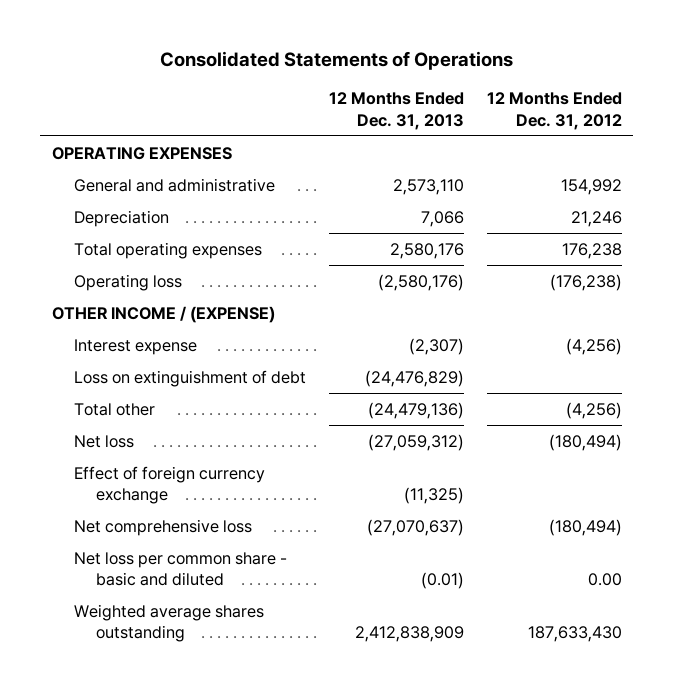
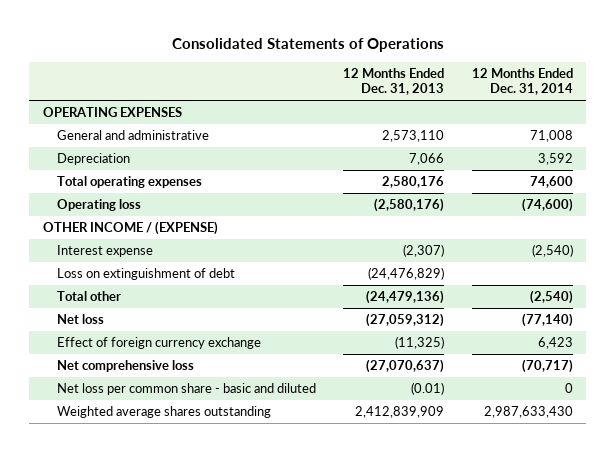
- | 12 Months Ended Dec. 31, 2013 | 12 Months Ended Dec. 31, 2012
+ | 12 Months Ended Dec. 31, 2013 | 12 Months Ended Dec. 31, 2014
- Weighted average shares outstanding | 2,412,838,909 | 187,633,430
+ Weighted average shares outstanding | 2,412,839,909 | 2,987,633,430

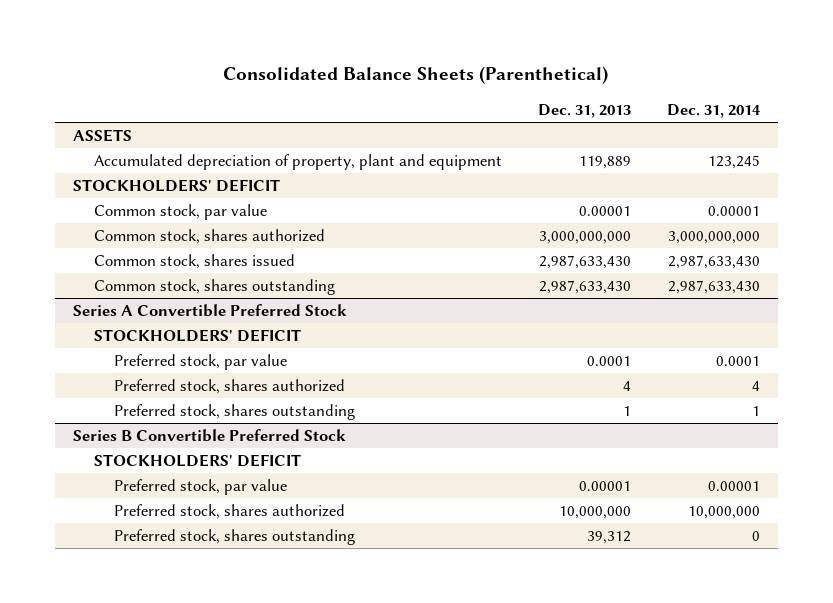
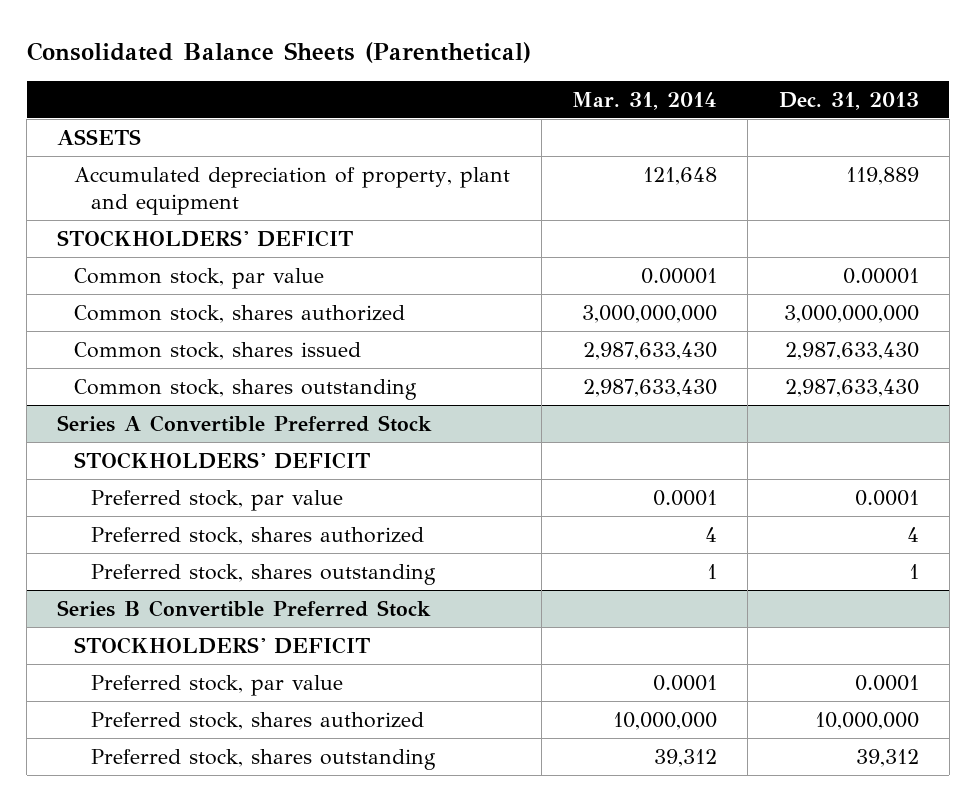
- | Dec. 31, 2013 | Dec. 31, 2014
+ | Mar. 31, 2014 | Dec. 31, 2013
@ Series B Convertible Preferred Stock
- Preferred stock, par value | 0.00001 | 0.00001
+ Preferred stock, par value | 0.0001 | 0.0001

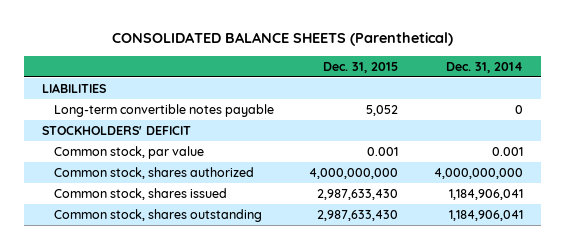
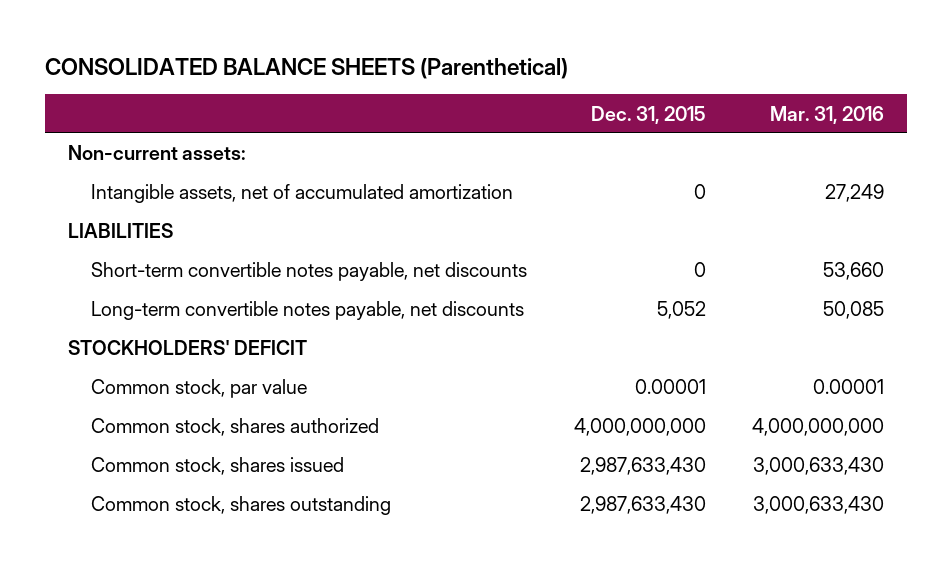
- | Dec. 31, 2015 | Dec. 31, 2014
+ | Dec. 31, 2015 | Mar. 31, 2016
+ Non-current assets:
+ Intangible assets, net of accumulated amortization | 0 | 27,249
- Long-term convertible notes payable | 5,052 | 0
+ Short-term convertible notes payable, net discounts | 0 | 53,660
+ Long-term convertible notes payable, net discounts | 5,052 | 50,085
- Common stock, par value | 0.001 | 0.001
+ Common stock, par value | 0.00001 | 0.00001

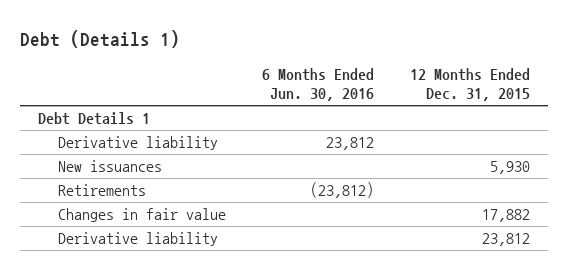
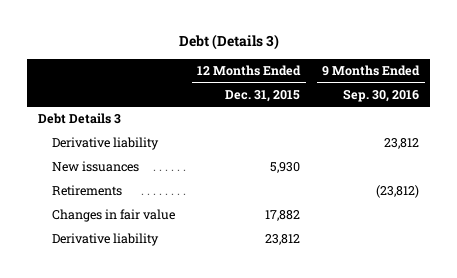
- Debt (Details 1)
+ Debt (Details 3)
- | 6 Months Ended Jun. 30, 2016 | 12 Months Ended Dec. 31, 2015
+ | 12 Months Ended Dec. 31, 2015 | 9 Months Ended Sep. 30, 2016
- Debt Details 1
+ Debt Details 3

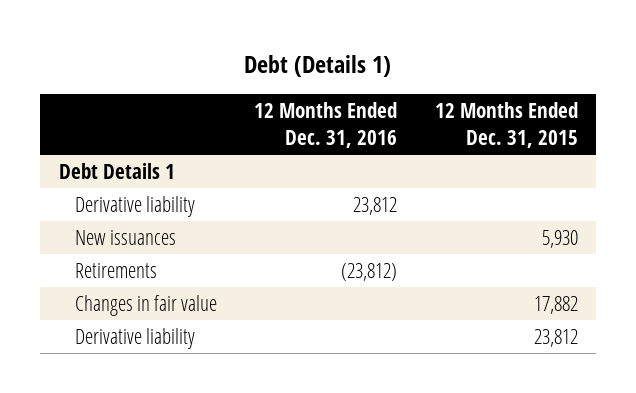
- Debt (Details 3)
+ Debt (Details 1)
- | 12 Months Ended Dec. 31, 2015 | 9 Months Ended Sep. 30, 2016
+ | 12 Months Ended Dec. 31, 2016 | 12 Months Ended Dec. 31, 2015
- Debt Details 3
+ Debt Details 1

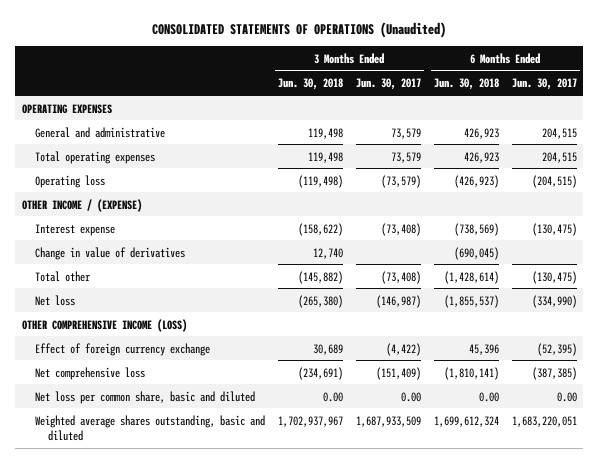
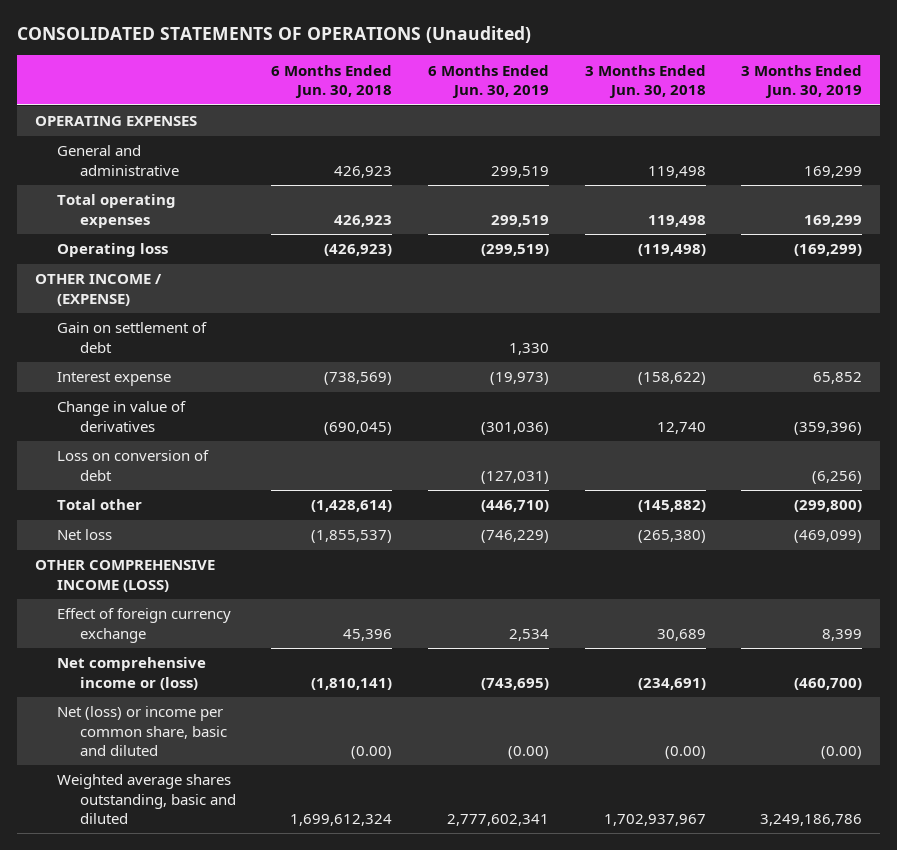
- | 3 Months Ended Jun. 30, 2018 | 3 Months Ended Jun. 30, 2017 | 6 Months Ended Jun. 30, 2018 | 6 Months Ended Jun. 30, 2017
+ | 6 Months Ended Jun. 30, 2018 | 6 Months Ended Jun. 30, 2019 | 3 Months Ended Jun. 30, 2018 | 3 Months Ended Jun. 30, 2019
+ Gain on settlement of debt | | 1,330 | |
+ Loss on conversion of debt | | (127,031) | | (6,256)
- Net comprehensive loss | (234,691) | (151,409) | (1,810,141) | (387,385)
- Net loss per common share, basic and diluted | 0.00 | 0.00 | 0.00 | 0.00
+ Net comprehensive income or (loss) | (1,810,141) | (743,695) | (234,691) | (460,700)
+ Net (loss) or income per common share, basic and diluted | (0.00) | (0.00) | (0.00) | (0.00)

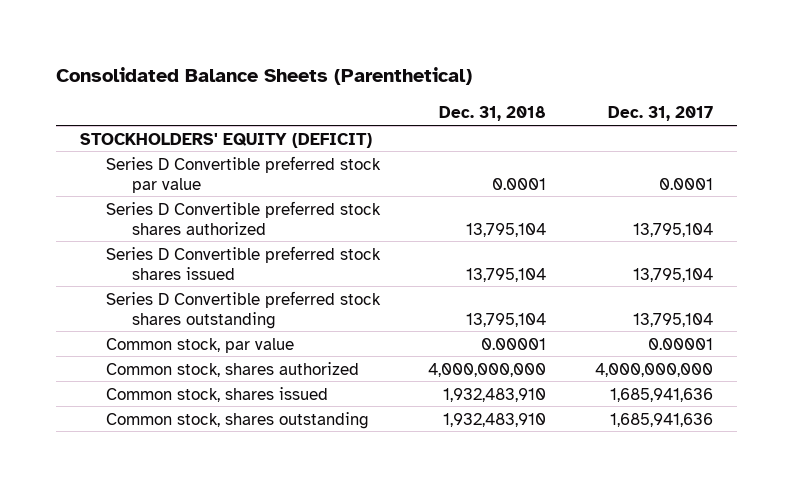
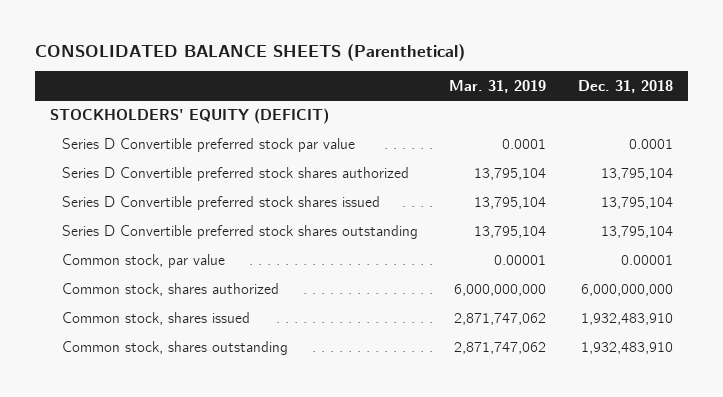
- Consolidated Balance Sheets (Parenthetical)
+ CONSOLIDATED BALANCE SHEETS (Parenthetical)
- | Dec. 31, 2018 | Dec. 31, 2017
+ | Mar. 31, 2019 | Dec. 31, 2018
- Common stock, shares authorized | 4,000,000,000 | 4,000,000,000
+ Common stock, shares authorized | 6,000,000,000 | 6,000,000,000

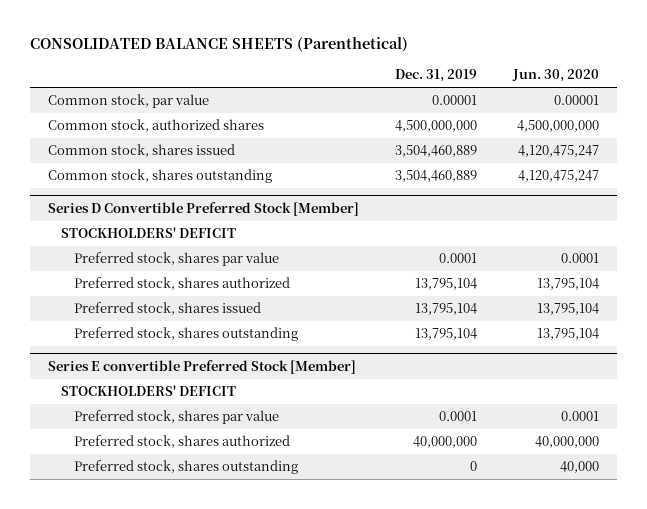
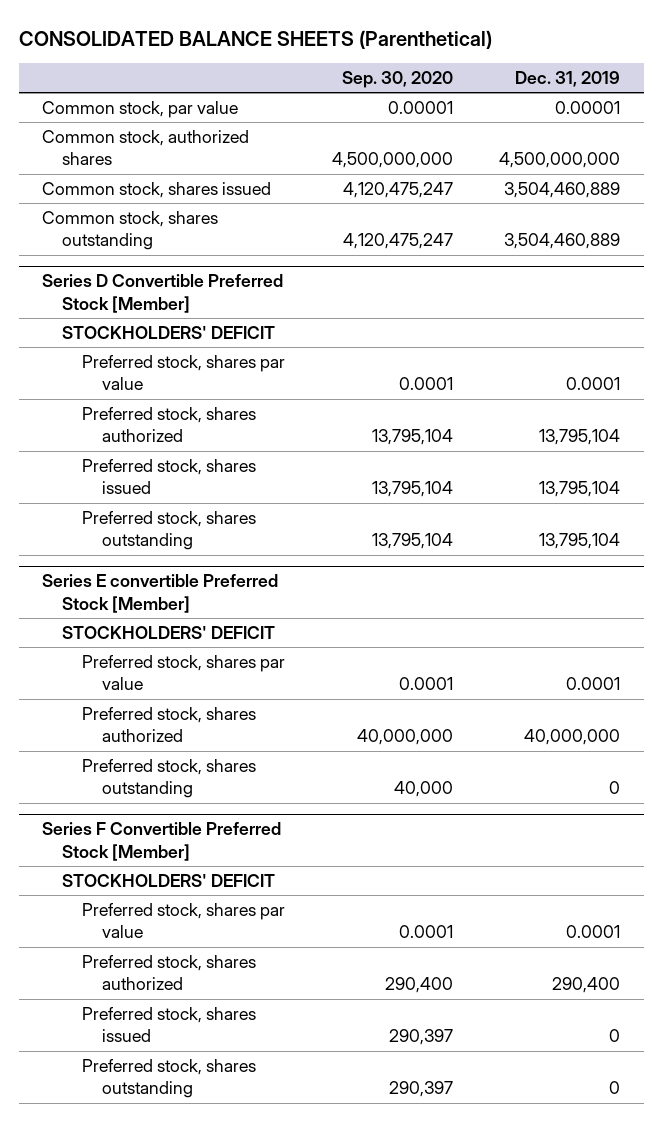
- | Dec. 31, 2019 | Jun. 30, 2020
+ | Sep. 30, 2020 | Dec. 31, 2019
+ Series F Convertible Preferred Stock [Member]
+ STOCKHOLDERS' DEFICIT
+ Preferred stock, shares par value | 0.0001 | 0.0001
+ Preferred stock, shares authorized | 290,400 | 290,400
+ Preferred stock, shares issued | 290,397 | 0
+ Preferred stock, shares outstanding | 290,397 | 0

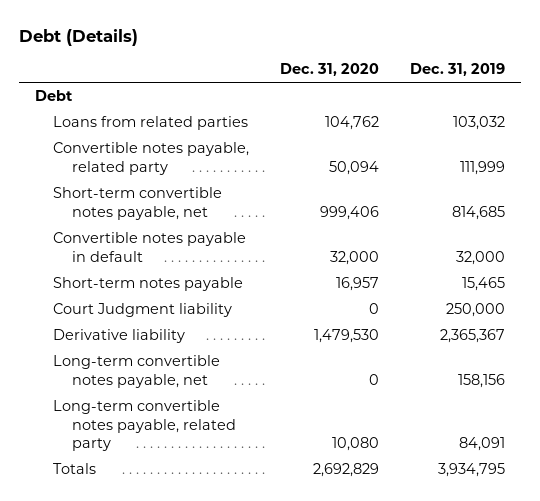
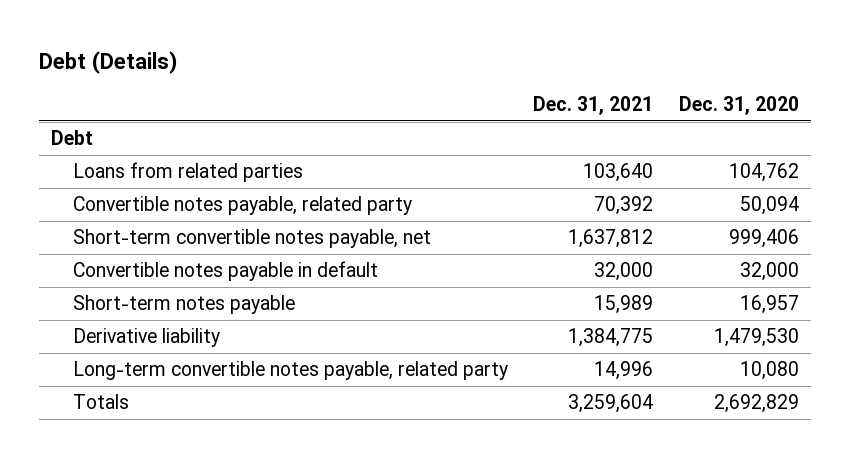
- | Dec. 31, 2020 | Dec. 31, 2019
+ | Dec. 31, 2021 | Dec. 31, 2020
- Court Judgment liability | 0 | 250,000
- Long-term convertible notes payable, net | 0 | 158,156

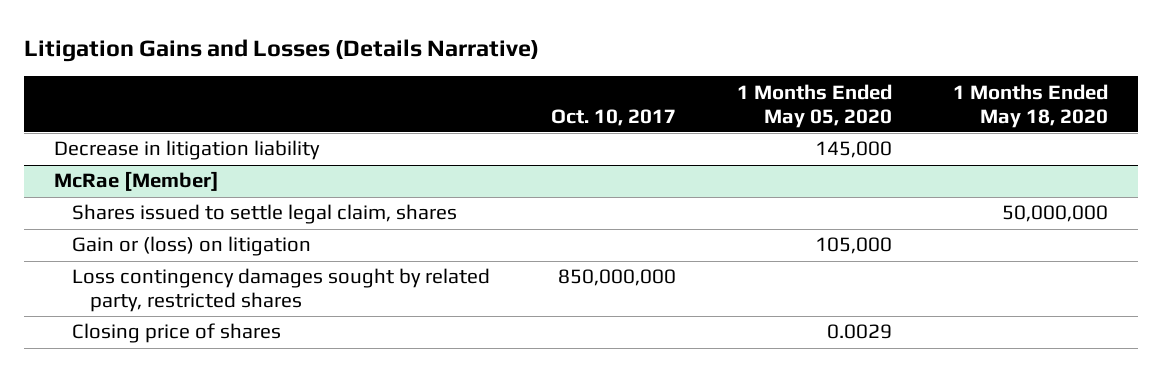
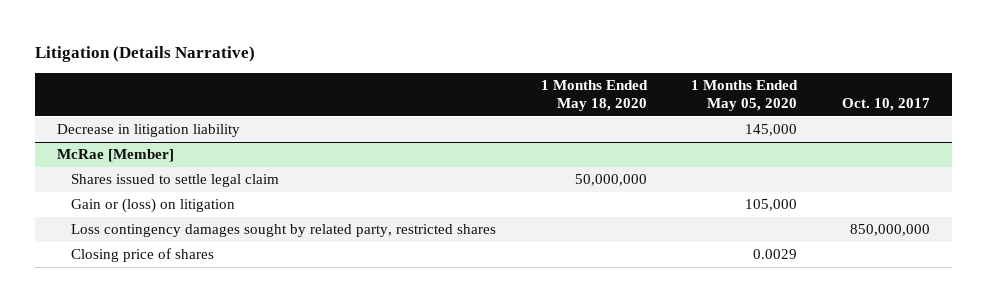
- Litigation Gains and Losses (Details Narrative)
+ Litigation (Details Narrative)
- | Oct. 10, 2017 | 1 Months Ended May 05, 2020 | 1 Months Ended May 18, 2020
+ | 1 Months Ended May 18, 2020 | 1 Months Ended May 05, 2020 | Oct. 10, 2017
@ McRae [Member]
- Shares issued to settle legal claim, shares | | | 50,000,000
+ Shares issued to settle legal claim | 50,000,000 | |

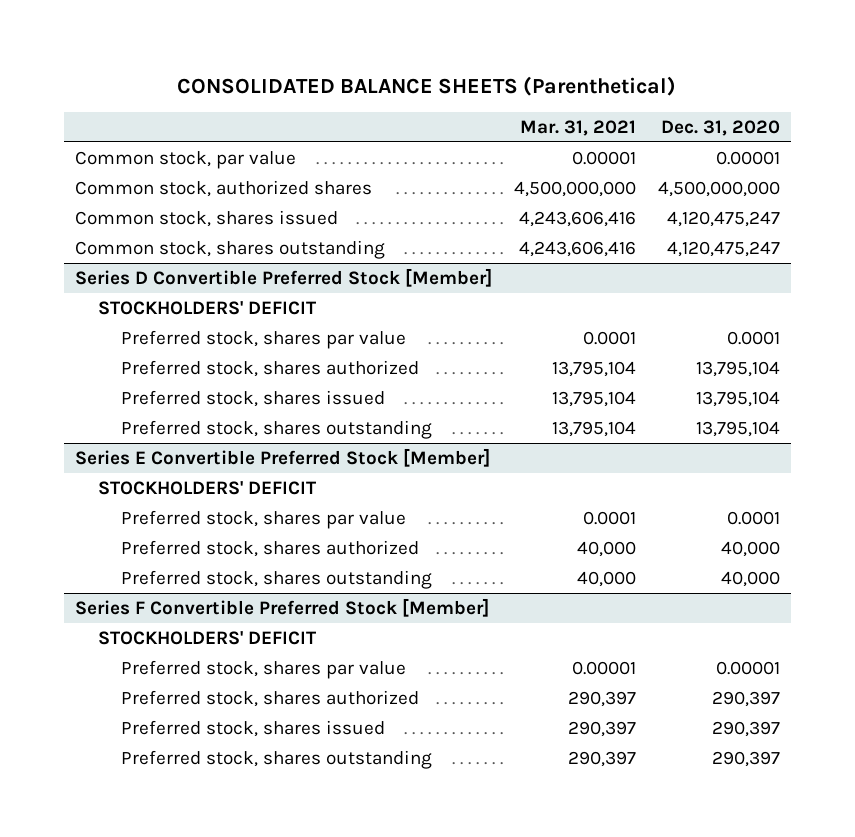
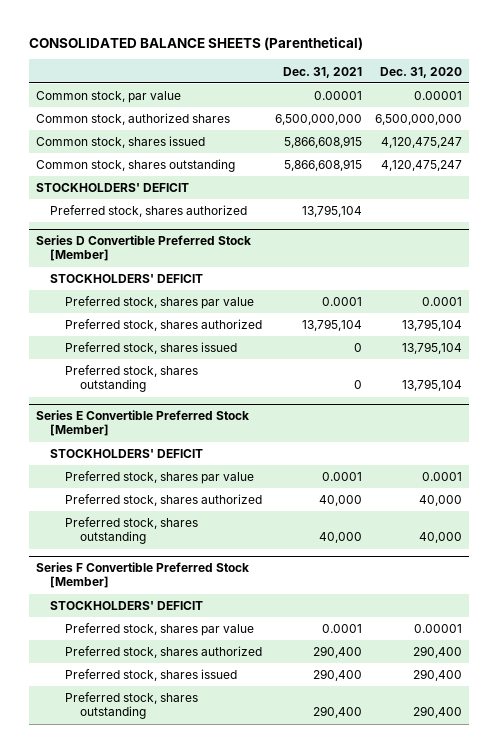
- | Mar. 31, 2021 | Dec. 31, 2020
+ | Dec. 31, 2021 | Dec. 31, 2020
- Common stock, authorized shares | 4,500,000,000 | 4,500,000,000
+ Common stock, authorized shares | 6,500,000,000 | 6,500,000,000
+ STOCKHOLDERS' DEFICIT
+ Preferred stock, shares authorized | 13,795,104 |
@ Series F Convertible Preferred Stock [Member]
- Preferred stock, shares authorized | 290,397 | 290,397
- Preferred stock, shares issued | 290,397 | 290,397
- Preferred stock, shares outstanding | 290,397 | 290,397
+ Preferred stock, shares authorized | 290,400 | 290,400
+ Preferred stock, shares issued | 290,400 | 290,400
+ Preferred stock, shares outstanding | 290,400 | 290,400

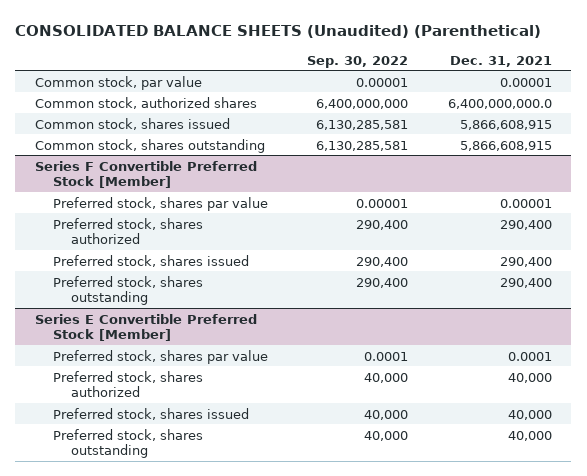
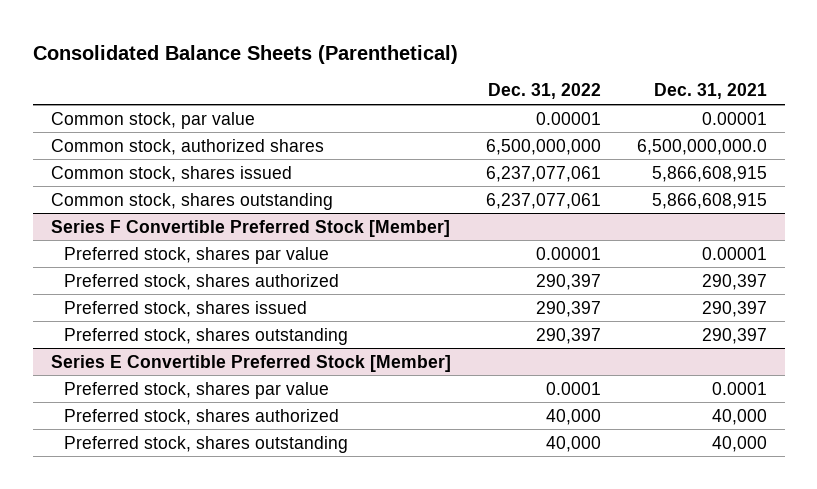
- CONSOLIDATED BALANCE SHEETS (Unaudited) (Parenthetical)
+ Consolidated Balance Sheets (Parenthetical)
- | Sep. 30, 2022 | Dec. 31, 2021
+ | Dec. 31, 2022 | Dec. 31, 2021
- Common stock, authorized shares | 6,400,000,000 | 6,400,000,000.0
+ Common stock, authorized shares | 6,500,000,000 | 6,500,000,000.0
@ Series F Convertible Preferred Stock [Member]
- Preferred stock, shares authorized | 290,400 | 290,400
- Preferred stock, shares issued | 290,400 | 290,400
- Preferred stock, shares outstanding | 290,400 | 290,400
+ Preferred stock, shares authorized | 290,397 | 290,397
+ Preferred stock, shares issued | 290,397 | 290,397
+ Preferred stock, shares outstanding | 290,397 | 290,397
@ Series E Convertible Preferred Stock [Member]
- Preferred stock, shares issued | 40,000 | 40,000

